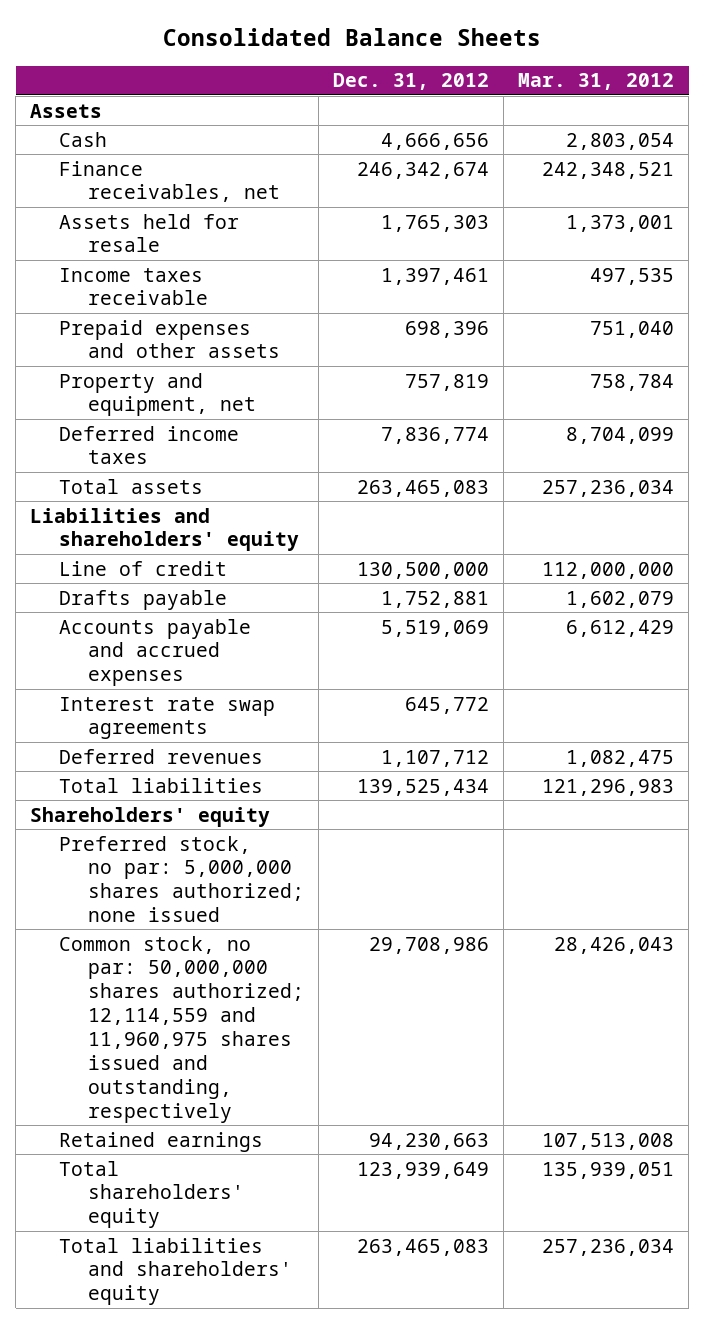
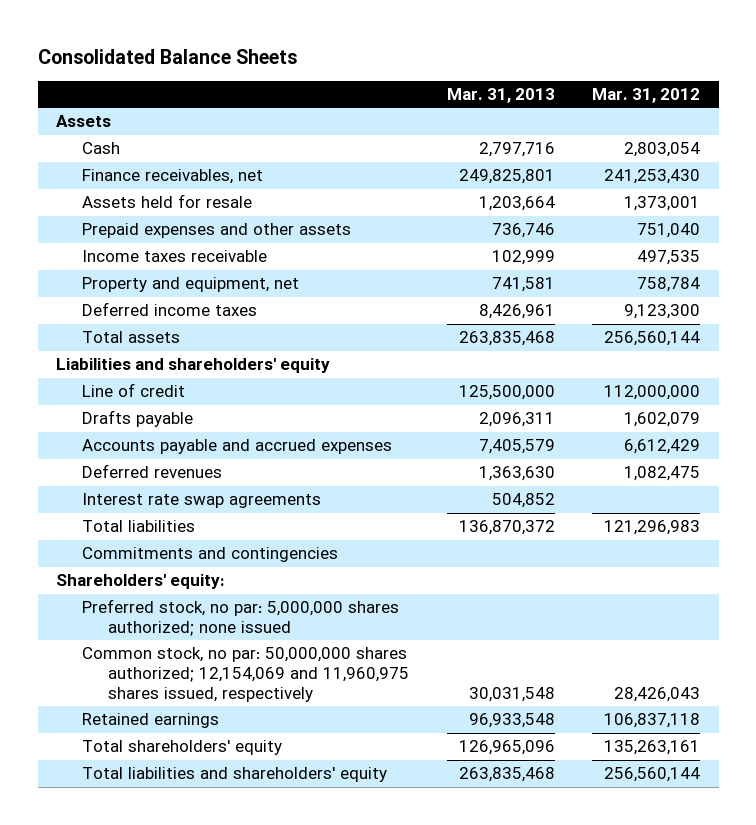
- | Dec. 31, 2012 | Mar. 31, 2012
+ | Mar. 31, 2013 | Mar. 31, 2012
- Finance receivables, net | 246,342,674 | 242,348,521
+ Finance receivables, net | 249,825,801 | 241,253,430
moved down: Income taxes receivable | 102,999 | 497,535
- Deferred income taxes | 7,836,774 | 8,704,099
- Total assets | 263,465,083 | 257,236,034
+ Deferred income taxes | 8,426,961 | 9,123,300
+ Total assets | 263,835,468 | 256,560,144
moved down: Interest rate swap agreements | 504,852 |
- Shareholders' equity
+ Commitments and contingencies
+ Shareholders' equity:
- Common stock, no par: 50,000,000 shares authorized; 12,114,559 and 11,960,975 shares issued and outstanding, respectively | 29,708,986 | 28,426,043
- Retained earnings | 94,230,663 | 107,513,008
- Total shareholders' equity | 123,939,649 | 135,939,051
- Total liabilities and shareholders' equity | 263,465,083 | 257,236,034
+ Common stock, no par: 50,000,000 shares authorized; 12,154,069 and 11,960,975 shares issued, respectively | 30,031,548 | 28,426,043
+ Retained earnings | 96,933,548 | 106,837,118
+ Total shareholders' equity | 126,965,096 | 135,263,161
+ Total liabilities and shareholders' equity | 263,835,468 | 256,560,144

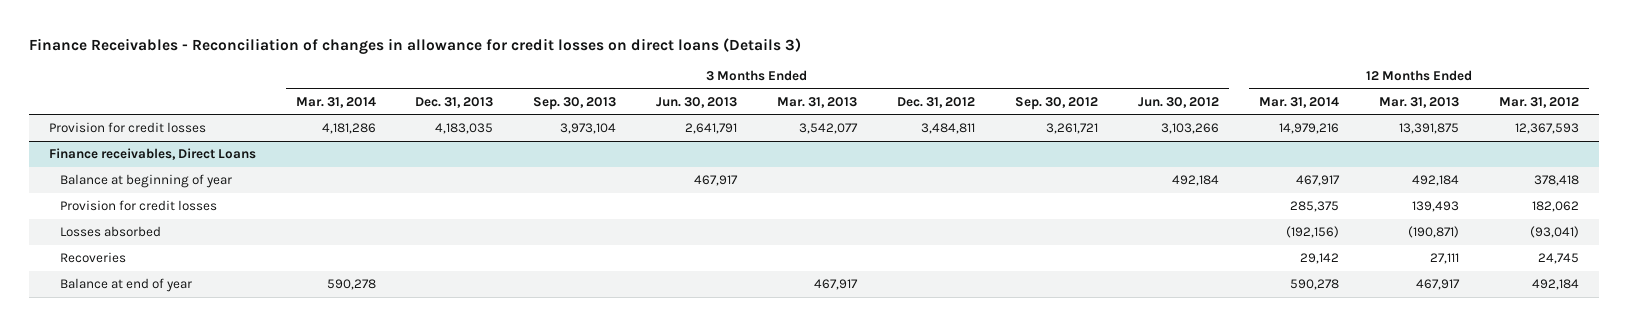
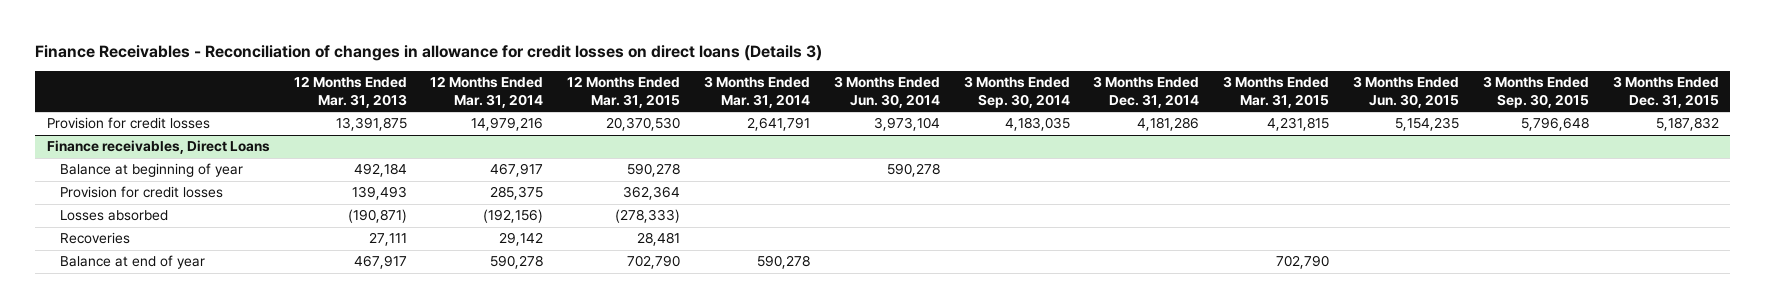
- | 3 Months Ended Mar. 31, 2014 | 3 Months Ended Dec. 31, 2013 | 3 Months Ended Sep. 30, 2013 | 3 Months Ended Jun. 30, 2013 | 3 Months Ended Mar. 31, 2013 | 3 Months Ended Dec. 31, 2012 | 3 Months Ended Sep. 30, 2012 | 3 Months Ended Jun. 30, 2012 | 12 Months Ended Mar. 31, 2014 | 12 Months Ended Mar. 31, 2013 | 12 Months Ended Mar. 31, 2012
+ | 12 Months Ended Mar. 31, 2013 | 12 Months Ended Mar. 31, 2014 | 12 Months Ended Mar. 31, 2015 | 3 Months Ended Mar. 31, 2014 | 3 Months Ended Jun. 30, 2014 | 3 Months Ended Sep. 30, 2014 | 3 Months Ended Dec. 31, 2014 | 3 Months Ended Mar. 31, 2015 | 3 Months Ended Jun. 30, 2015 | 3 Months Ended Sep. 30, 2015 | 3 Months Ended Dec. 31, 2015
- Provision for credit losses | 4,181,286 | 4,183,035 | 3,973,104 | 2,641,791 | 3,542,077 | 3,484,811 | 3,261,721 | 3,103,266 | 14,979,216 | 13,391,875 | 12,367,593
+ Provision for credit losses | 13,391,875 | 14,979,216 | 20,370,530 | 2,641,791 | 3,973,104 | 4,183,035 | 4,181,286 | 4,231,815 | 5,154,235 | 5,796,648 | 5,187,832

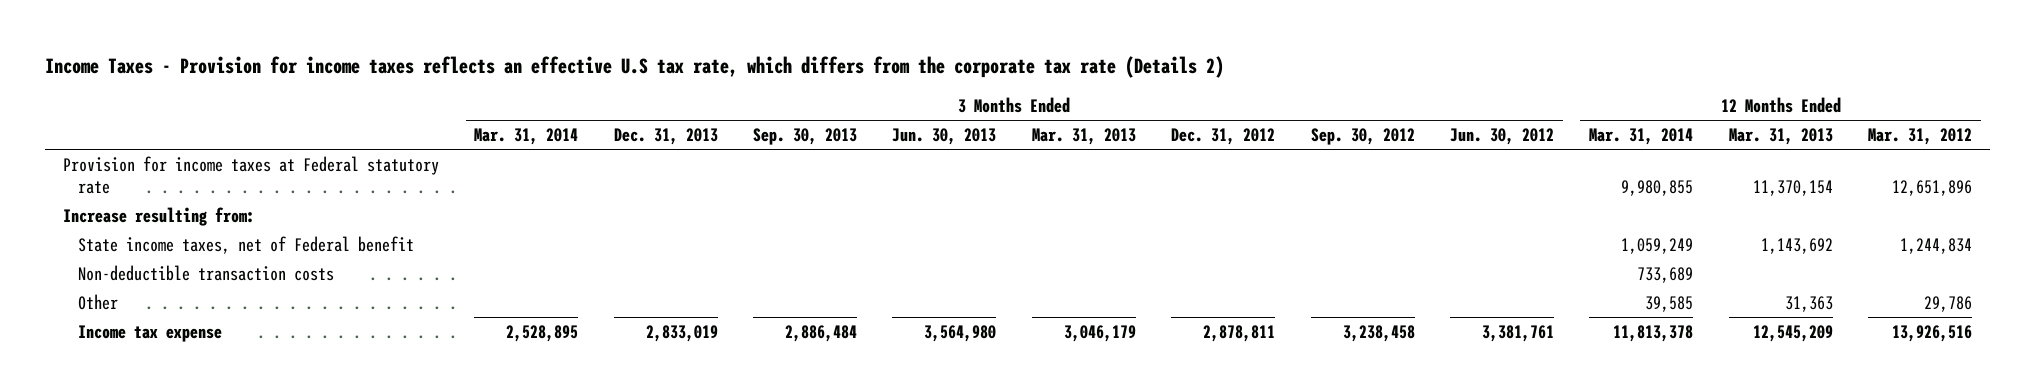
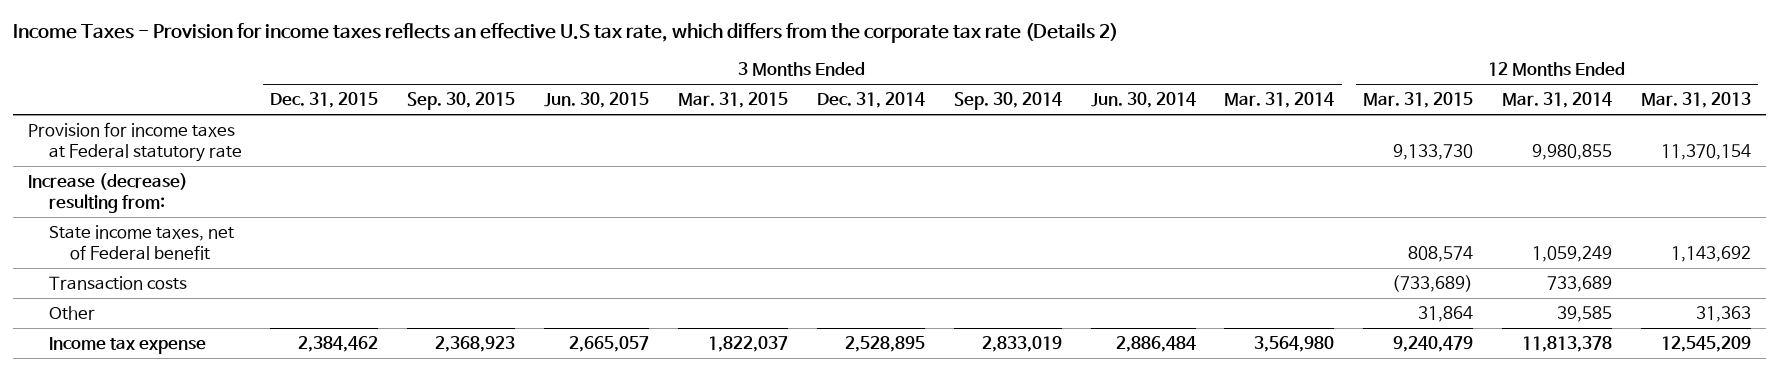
- | 3 Months Ended Mar. 31, 2014 | 3 Months Ended Dec. 31, 2013 | 3 Months Ended Sep. 30, 2013 | 3 Months Ended Jun. 30, 2013 | 3 Months Ended Mar. 31, 2013 | 3 Months Ended Dec. 31, 2012 | 3 Months Ended Sep. 30, 2012 | 3 Months Ended Jun. 30, 2012 | 12 Months Ended Mar. 31, 2014 | 12 Months Ended Mar. 31, 2013 | 12 Months Ended Mar. 31, 2012
+ | 3 Months Ended Dec. 31, 2015 | 3 Months Ended Sep. 30, 2015 | 3 Months Ended Jun. 30, 2015 | 3 Months Ended Mar. 31, 2015 | 3 Months Ended Dec. 31, 2014 | 3 Months Ended Sep. 30, 2014 | 3 Months Ended Jun. 30, 2014 | 3 Months Ended Mar. 31, 2014 | 12 Months Ended Mar. 31, 2015 | 12 Months Ended Mar. 31, 2014 | 12 Months Ended Mar. 31, 2013
- Increase resulting from:
+ Increase (decrease) resulting from:
- Non-deductible transaction costs | | | | | | | | | 733,689 | |
+ Transaction costs | | | | | | | | | (733,689) | 733,689 |
- Income tax expense | 2,528,895 | 2,833,019 | 2,886,484 | 3,564,980 | 3,046,179 | 2,878,811 | 3,238,458 | 3,381,761 | 11,813,378 | 12,545,209 | 13,926,516
+ Income tax expense | 2,384,462 | 2,368,923 | 2,665,057 | 1,822,037 | 2,528,895 | 2,833,019 | 2,886,484 | 3,564,980 | 9,240,479 | 11,813,378 | 12,545,209

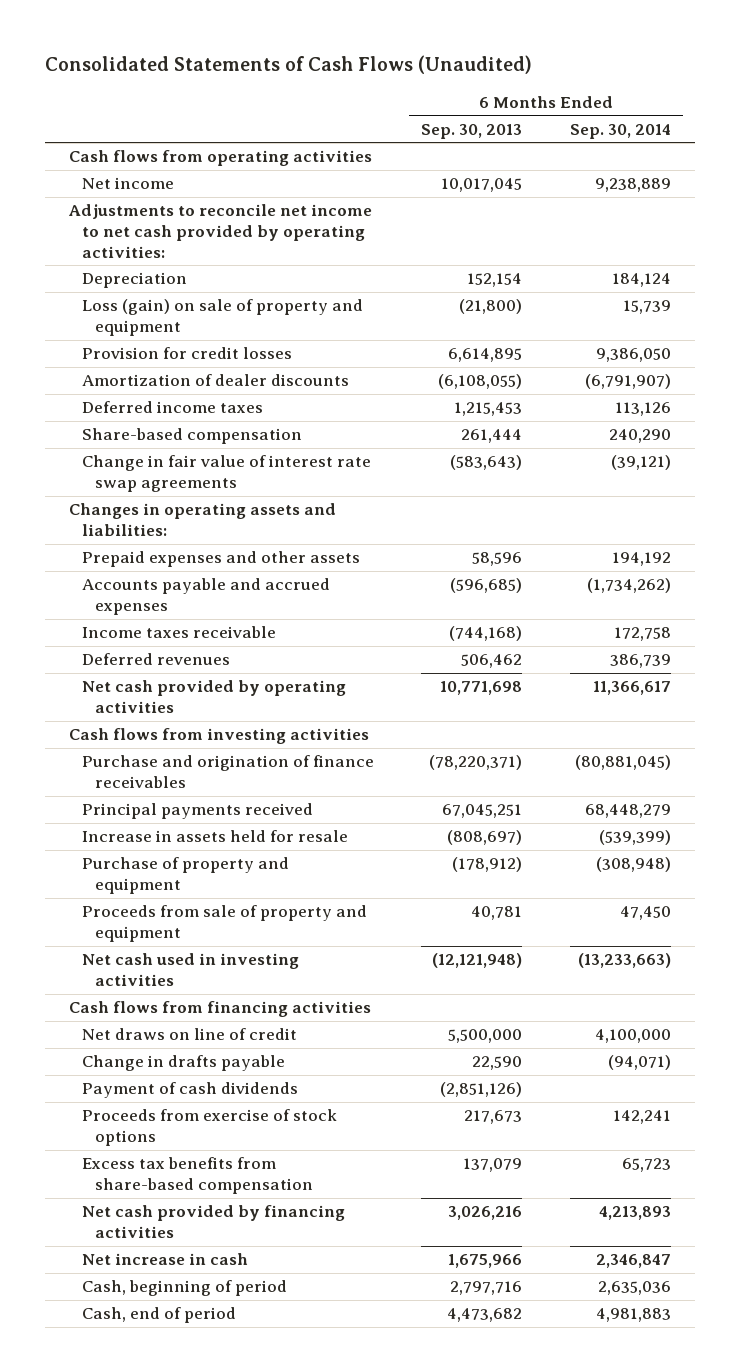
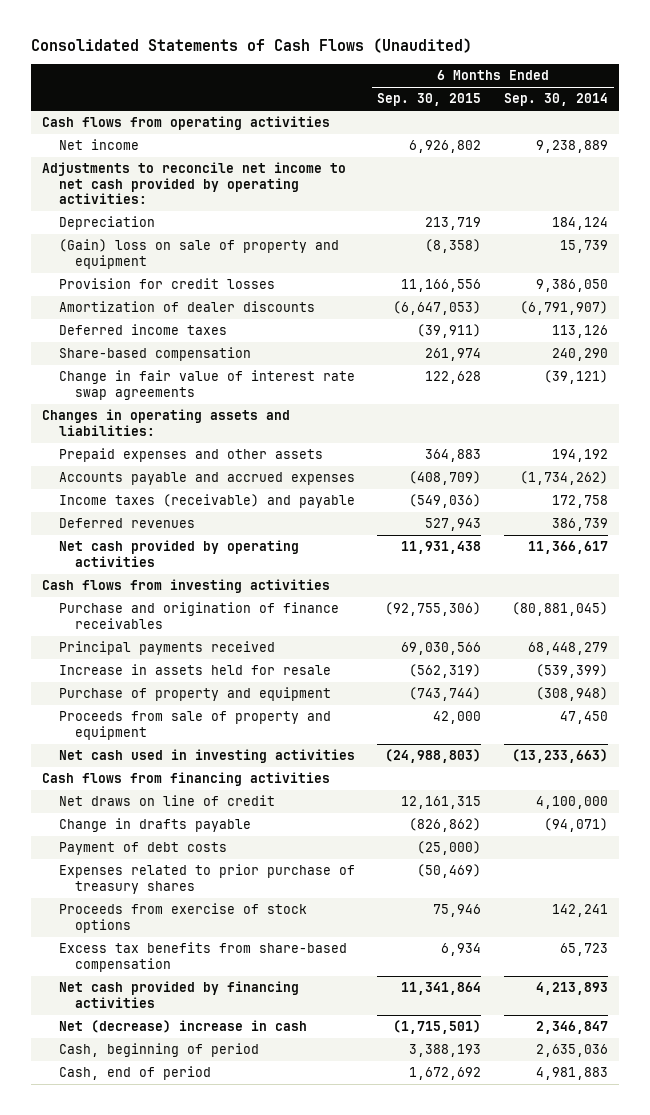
- | 6 Months Ended Sep. 30, 2013 | 6 Months Ended Sep. 30, 2014
+ | 6 Months Ended Sep. 30, 2015 | 6 Months Ended Sep. 30, 2014
- Loss (gain) on sale of property and equipment | (21,800) | 15,739
+ (Gain) loss on sale of property and equipment | (8,358) | 15,739
- Income taxes receivable | (744,168) | 172,758
+ Income taxes (receivable) and payable | (549,036) | 172,758
- Payment of cash dividends | (2,851,126) |
+ Payment of debt costs | (25,000) |
+ Expenses related to prior purchase of treasury shares | (50,469) |
- Net increase in cash | 1,675,966 | 2,346,847
+ Net (decrease) increase in cash | (1,715,501) | 2,346,847

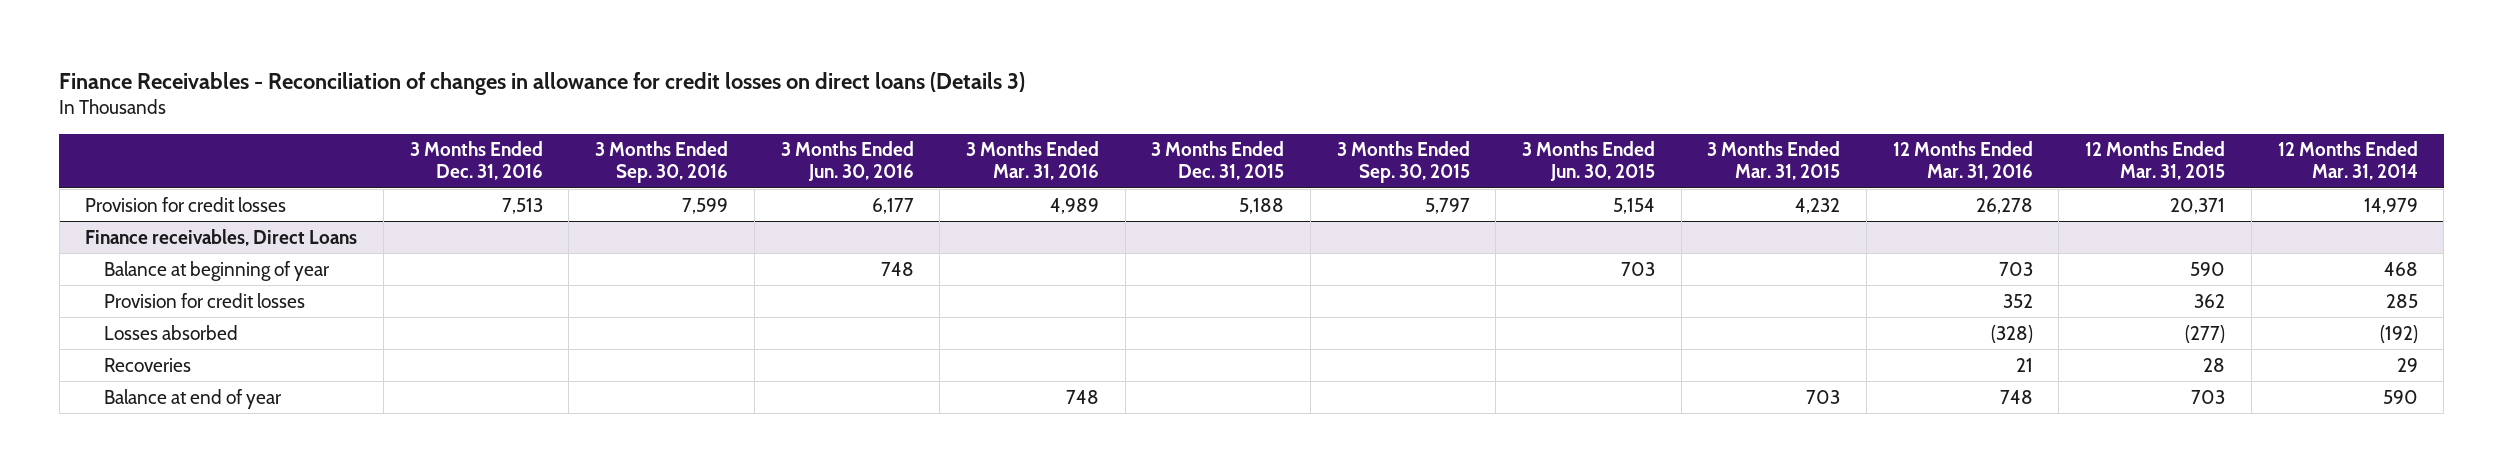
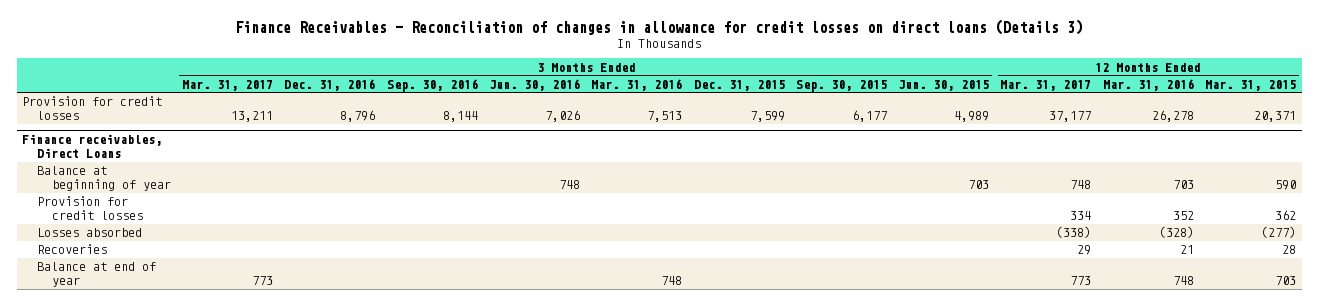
- | 3 Months Ended Dec. 31, 2016 | 3 Months Ended Sep. 30, 2016 | 3 Months Ended Jun. 30, 2016 | 3 Months Ended Mar. 31, 2016 | 3 Months Ended Dec. 31, 2015 | 3 Months Ended Sep. 30, 2015 | 3 Months Ended Jun. 30, 2015 | 3 Months Ended Mar. 31, 2015 | 12 Months Ended Mar. 31, 2016 | 12 Months Ended Mar. 31, 2015 | 12 Months Ended Mar. 31, 2014
+ | 3 Months Ended Mar. 31, 2017 | 3 Months Ended Dec. 31, 2016 | 3 Months Ended Sep. 30, 2016 | 3 Months Ended Jun. 30, 2016 | 3 Months Ended Mar. 31, 2016 | 3 Months Ended Dec. 31, 2015 | 3 Months Ended Sep. 30, 2015 | 3 Months Ended Jun. 30, 2015 | 12 Months Ended Mar. 31, 2017 | 12 Months Ended Mar. 31, 2016 | 12 Months Ended Mar. 31, 2015
- Provision for credit losses | 7,513 | 7,599 | 6,177 | 4,989 | 5,188 | 5,797 | 5,154 | 4,232 | 26,278 | 20,371 | 14,979
+ Provision for credit losses | 13,211 | 8,796 | 8,144 | 7,026 | 7,513 | 7,599 | 6,177 | 4,989 | 37,177 | 26,278 | 20,371

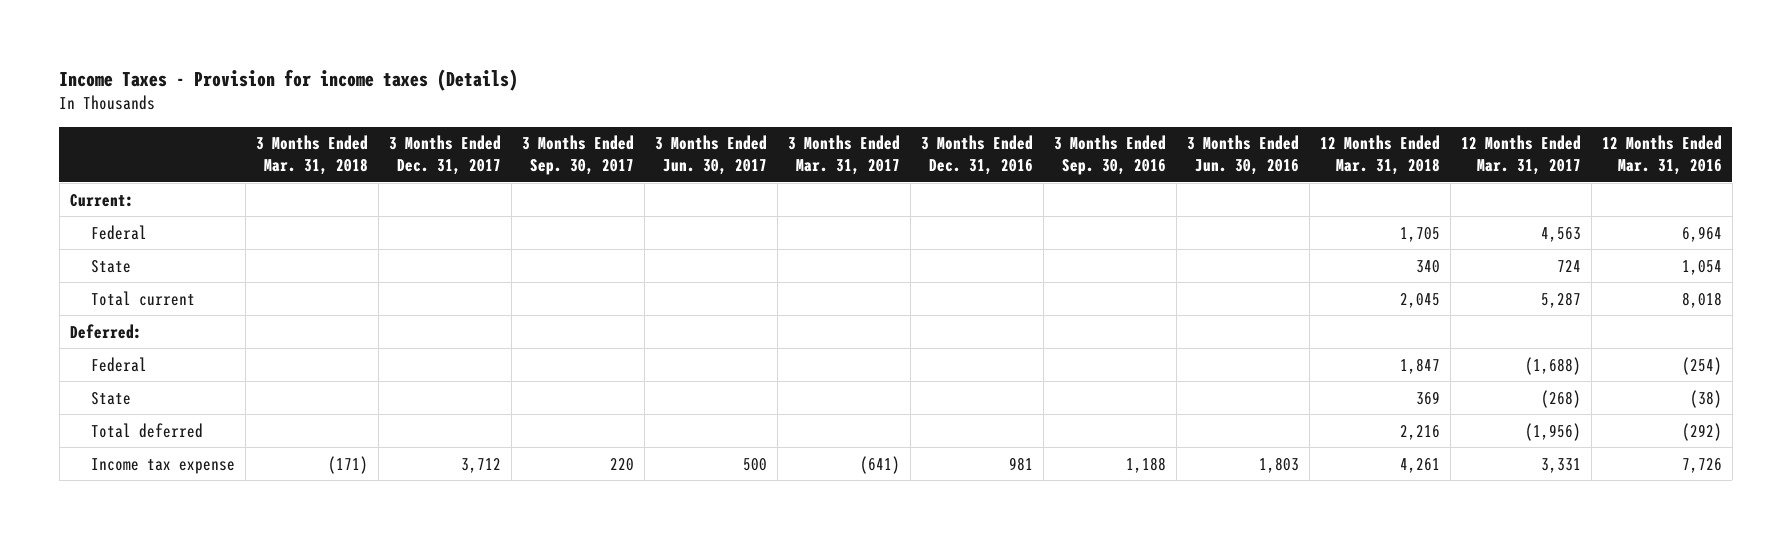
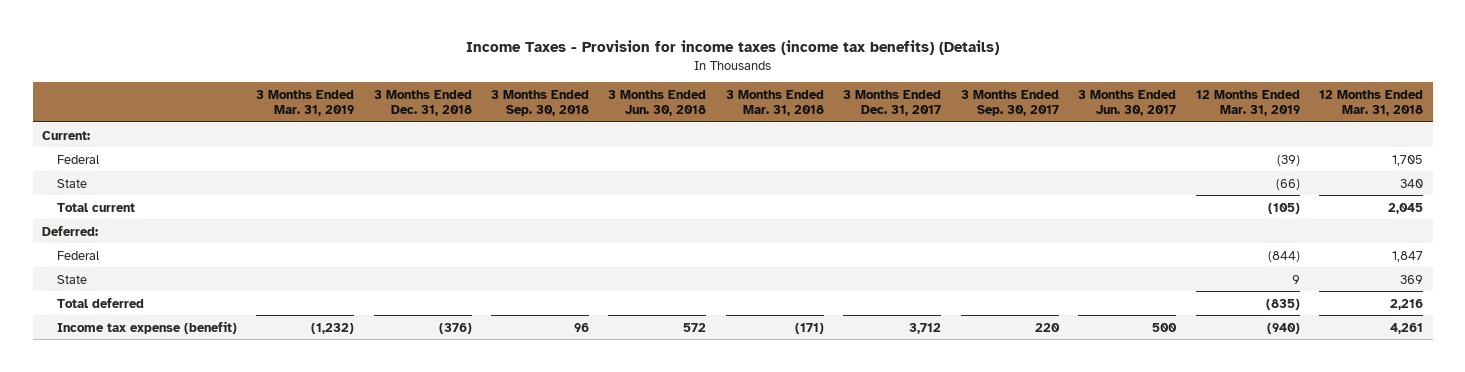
- Income Taxes - Provision for income taxes (Details)
+ Income Taxes - Provision for income taxes (income tax benefits) (Details)
- | 3 Months Ended Mar. 31, 2018 | 3 Months Ended Dec. 31, 2017 | 3 Months Ended Sep. 30, 2017 | 3 Months Ended Jun. 30, 2017 | 3 Months Ended Mar. 31, 2017 | 3 Months Ended Dec. 31, 2016 | 3 Months Ended Sep. 30, 2016 | 3 Months Ended Jun. 30, 2016 | 12 Months Ended Mar. 31, 2018 | 12 Months Ended Mar. 31, 2017 | 12 Months Ended Mar. 31, 2016
+ | 3 Months Ended Mar. 31, 2019 | 3 Months Ended Dec. 31, 2018 | 3 Months Ended Sep. 30, 2018 | 3 Months Ended Jun. 30, 2018 | 3 Months Ended Mar. 31, 2018 | 3 Months Ended Dec. 31, 2017 | 3 Months Ended Sep. 30, 2017 | 3 Months Ended Jun. 30, 2017 | 12 Months Ended Mar. 31, 2019 | 12 Months Ended Mar. 31, 2018
- Income tax expense | (171) | 3,712 | 220 | 500 | (641) | 981 | 1,188 | 1,803 | 4,261 | 3,331 | 7,726
+ Income tax expense (benefit) | (1,232) | (376) | 96 | 572 | (171) | 3,712 | 220 | 500 | (940) | 4,261

